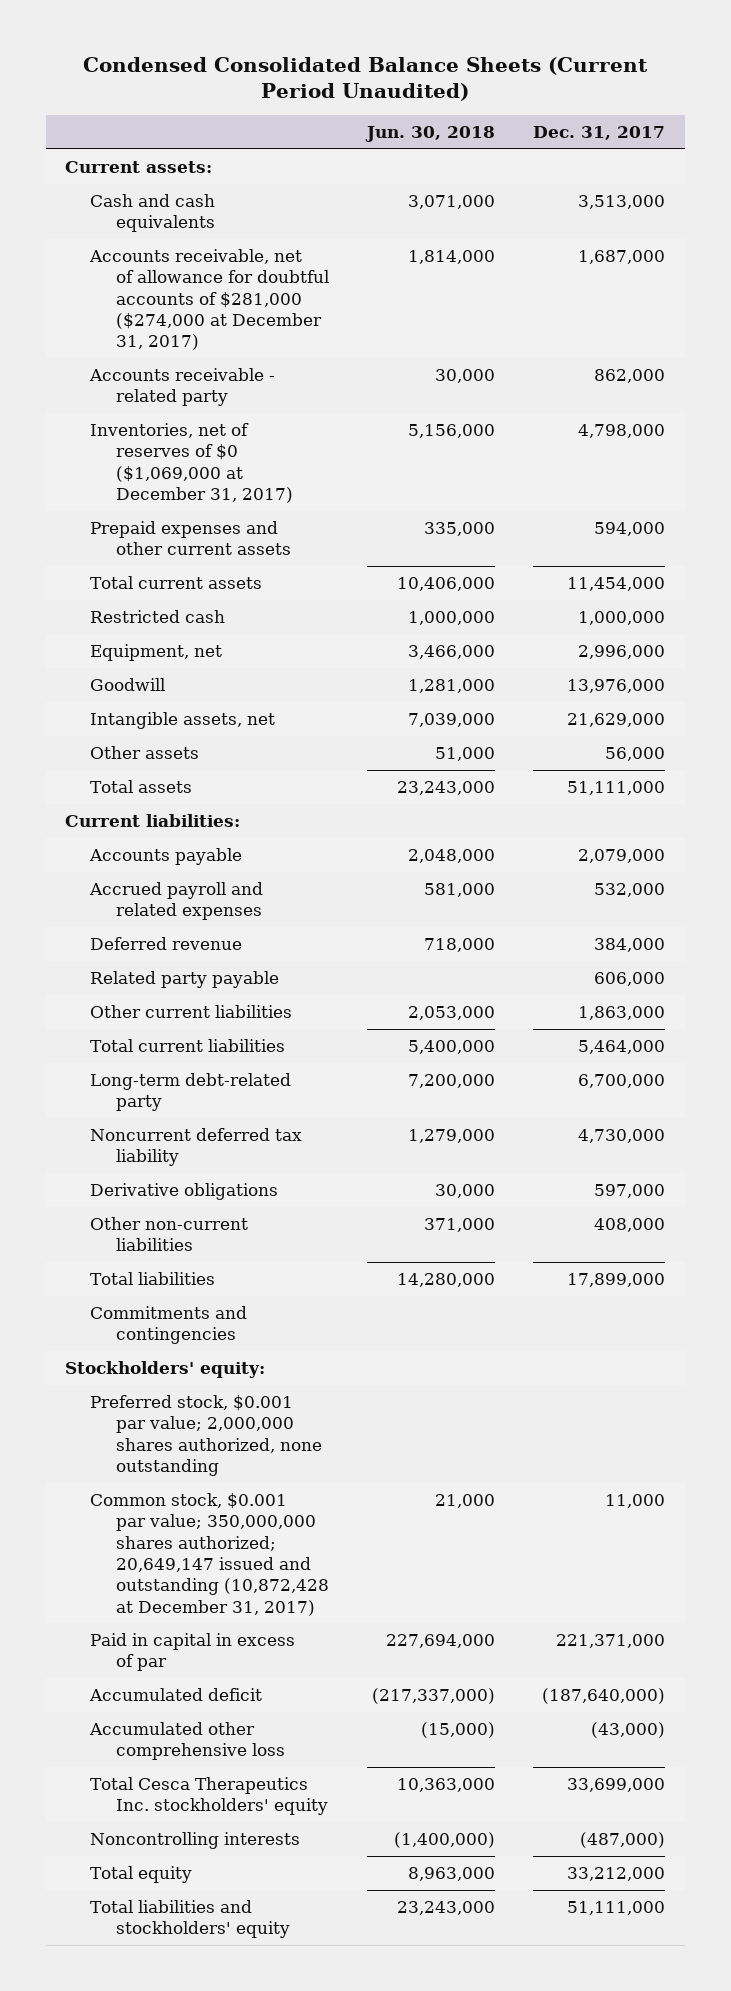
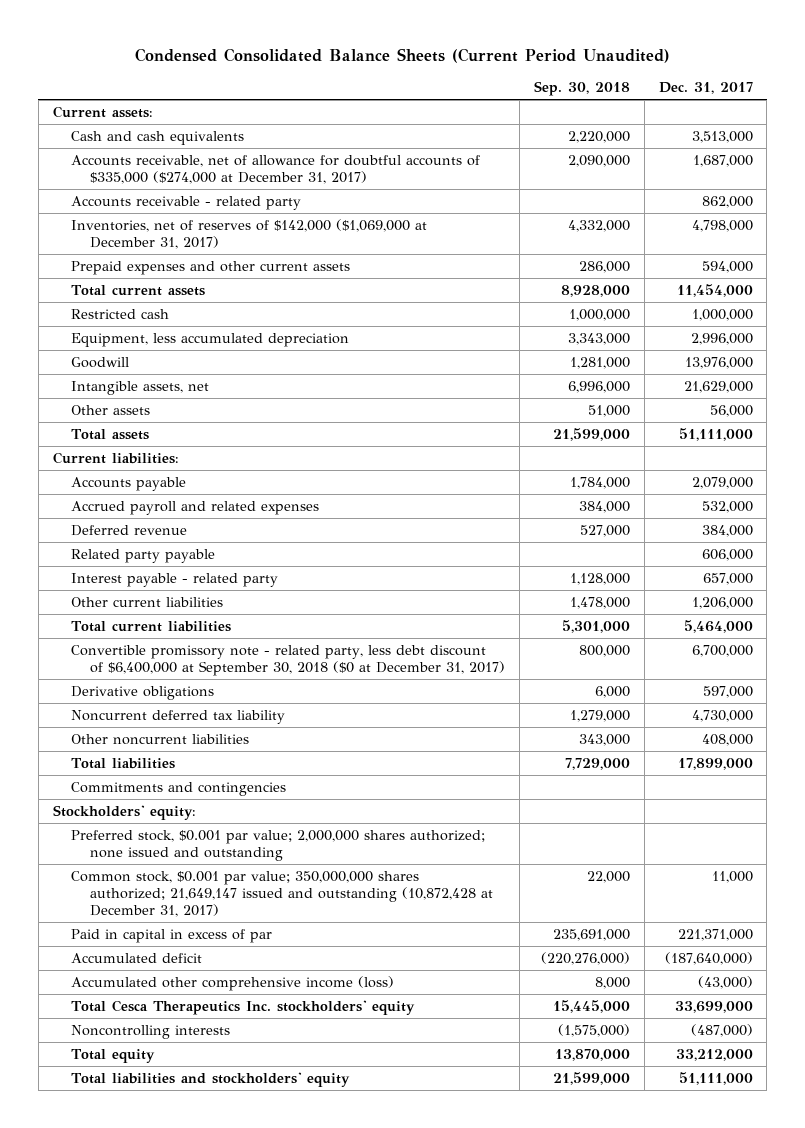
- | Jun. 30, 2018 | Dec. 31, 2017
+ | Sep. 30, 2018 | Dec. 31, 2017
- Accounts receivable, net of allowance for doubtful accounts of $281,000 ($274,000 at December 31, 2017) | 1,814,000 | 1,687,000
+ Accounts receivable, net of allowance for doubtful accounts of $335,000 ($274,000 at December 31, 2017) | 2,090,000 | 1,687,000
- Inventories, net of reserves of $0 ($1,069,000 at December 31, 2017) | 5,156,000 | 4,798,000
+ Inventories, net of reserves of $142,000 ($1,069,000 at December 31, 2017) | 4,332,000 | 4,798,000
- Equipment, net | 3,466,000 | 2,996,000
+ Equipment, less accumulated depreciation | 3,343,000 | 2,996,000
- Other current liabilities | 2,053,000 | 1,863,000
+ Interest payable - related party | 1,128,000 | 657,000
+ Other current liabilities | 1,478,000 | 1,206,000
- Long-term debt-related party | 7,200,000 | 6,700,000
+ Convertible promissory note - related party, less debt discount of $6,400,000 at September 30, 2018 ($0 at December 31, 2017) | 800,000 | 6,700,000
- Other non-current liabilities | 371,000 | 408,000
moved down: Noncurrent deferred tax liability | 1,279,000 | 4,730,000
+ Other noncurrent liabilities | 343,000 | 408,000
- Preferred stock, $0.001 par value; 2,000,000 shares authorized, none outstanding
- Common stock, $0.001 par value; 350,000,000 shares authorized; 20,649,147 issued and outstanding (10,872,428 at December 31, 2017) | 21,000 | 11,000
+ Preferred stock, $0.001 par value; 2,000,000 shares authorized; none issued and outstanding
+ Common stock, $0.001 par value; 350,000,000 shares authorized; 21,649,147 issued and outstanding (10,872,428 at December 31, 2017) | 22,000 | 11,000
- Accumulated other comprehensive loss | (15,000) | (43,000)
+ Accumulated other comprehensive income (loss) | 8,000 | (43,000)

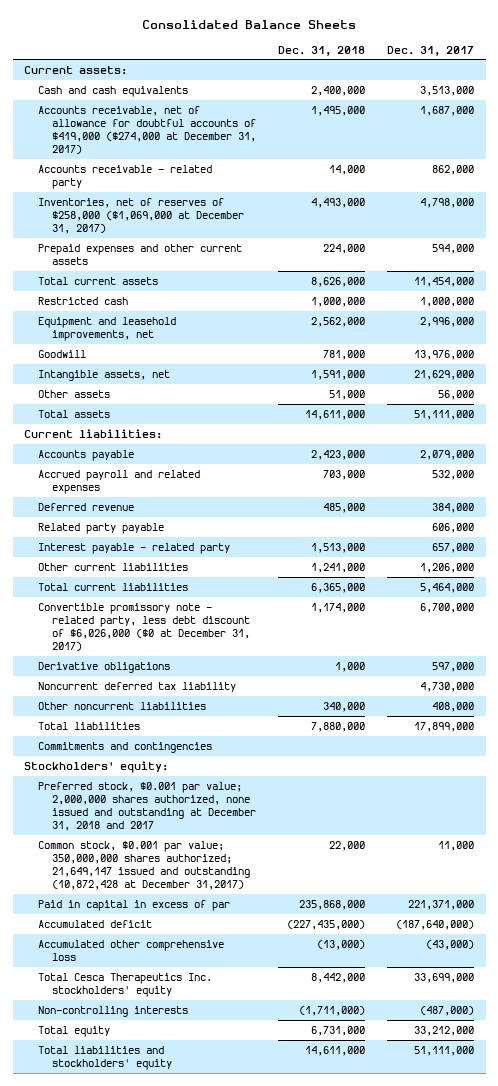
- Condensed Consolidated Balance Sheets (Current Period Unaudited)
+ Consolidated Balance Sheets
- | Sep. 30, 2018 | Dec. 31, 2017
+ | Dec. 31, 2018 | Dec. 31, 2017
- Accounts receivable, net of allowance for doubtful accounts of $335,000 ($274,000 at December 31, 2017) | 2,090,000 | 1,687,000
+ Accounts receivable, net of allowance for doubtful accounts of $419,000 ($274,000 at December 31, 2017) | 1,495,000 | 1,687,000
- Inventories, net of reserves of $142,000 ($1,069,000 at December 31, 2017) | 4,332,000 | 4,798,000
+ Inventories, net of reserves of $258,000 ($1,069,000 at December 31, 2017) | 4,493,000 | 4,798,000
- Equipment, less accumulated depreciation | 3,343,000 | 2,996,000
+ Equipment and leasehold improvements, net | 2,562,000 | 2,996,000
- Convertible promissory note - related party, less debt discount of $6,400,000 at September 30, 2018 ($0 at December 31, 2017) | 800,000 | 6,700,000
+ Convertible promissory note - related party, less debt discount of $6,026,000 ($0 at December 31, 2017) | 1,174,000 | 6,700,000
- Preferred stock, $0.001 par value; 2,000,000 shares authorized; none issued and outstanding
- Common stock, $0.001 par value; 350,000,000 shares authorized; 21,649,147 issued and outstanding (10,872,428 at December 31, 2017) | 22,000 | 11,000
+ Preferred stock, $0.001 par value; 2,000,000 shares authorized, none issued and outstanding at December 31, 2018 and 2017
+ Common stock, $0.001 par value; 350,000,000 shares authorized; 21,649,147 issued and outstanding (10,872,428 at December 31,2017) | 22,000 | 11,000
- Accumulated other comprehensive income (loss) | 8,000 | (43,000)
+ Accumulated other comprehensive loss | (13,000) | (43,000)
- Noncontrolling interests | (1,575,000) | (487,000)
+ Non-controlling interests | (1,711,000) | (487,000)

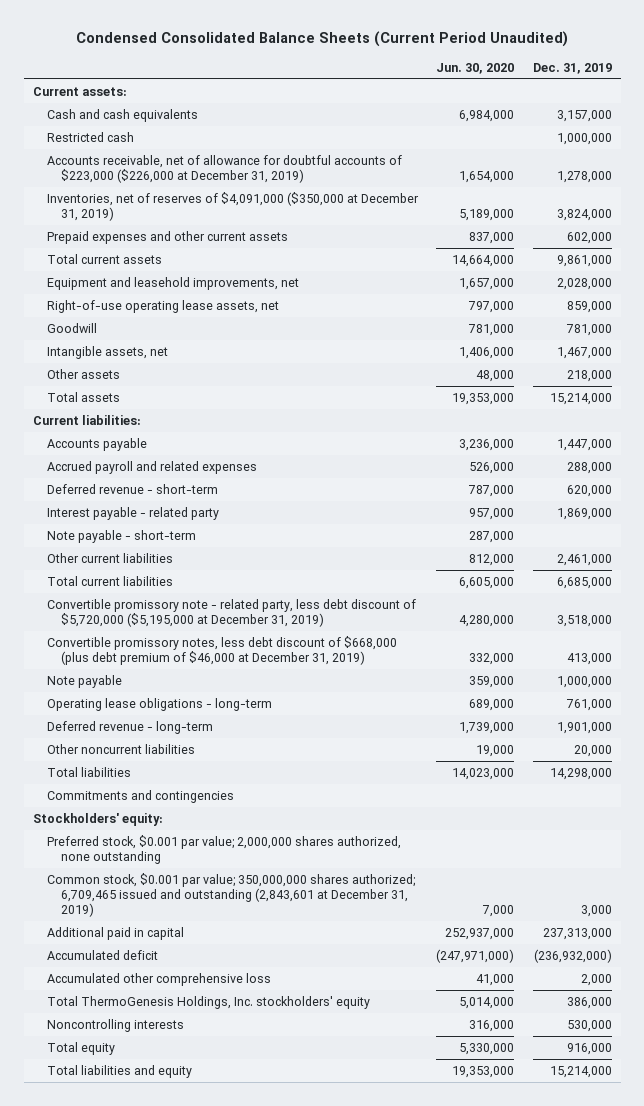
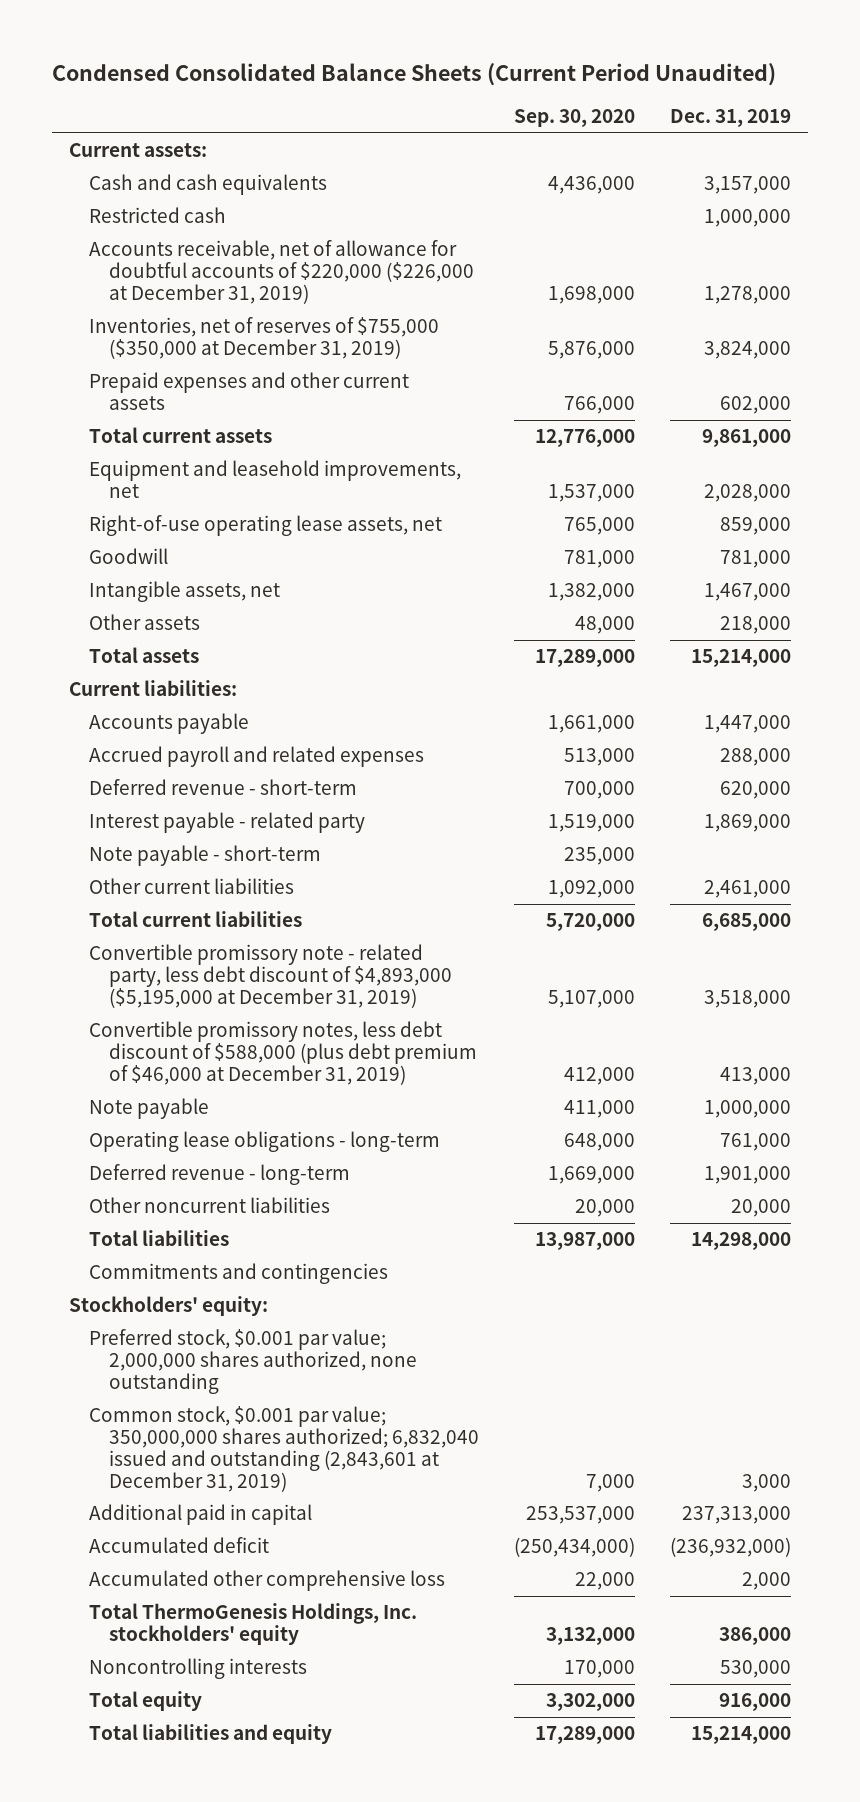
- | Jun. 30, 2020 | Dec. 31, 2019
+ | Sep. 30, 2020 | Dec. 31, 2019
- Accounts receivable, net of allowance for doubtful accounts of $223,000 ($226,000 at December 31, 2019) | 1,654,000 | 1,278,000
- Inventories, net of reserves of $4,091,000 ($350,000 at December 31, 2019) | 5,189,000 | 3,824,000
+ Accounts receivable, net of allowance for doubtful accounts of $220,000 ($226,000 at December 31, 2019) | 1,698,000 | 1,278,000
+ Inventories, net of reserves of $755,000 ($350,000 at December 31, 2019) | 5,876,000 | 3,824,000
- Convertible promissory note - related party, less debt discount of $5,720,000 ($5,195,000 at December 31, 2019) | 4,280,000 | 3,518,000
- Convertible promissory notes, less debt discount of $668,000 (plus debt premium of $46,000 at December 31, 2019) | 332,000 | 413,000
+ Convertible promissory note - related party, less debt discount of $4,893,000 ($5,195,000 at December 31, 2019) | 5,107,000 | 3,518,000
+ Convertible promissory notes, less debt discount of $588,000 (plus debt premium of $46,000 at December 31, 2019) | 412,000 | 413,000
- Common stock, $0.001 par value; 350,000,000 shares authorized; 6,709,465 issued and outstanding (2,843,601 at December 31, 2019) | 7,000 | 3,000
+ Common stock, $0.001 par value; 350,000,000 shares authorized; 6,832,040 issued and outstanding (2,843,601 at December 31, 2019) | 7,000 | 3,000

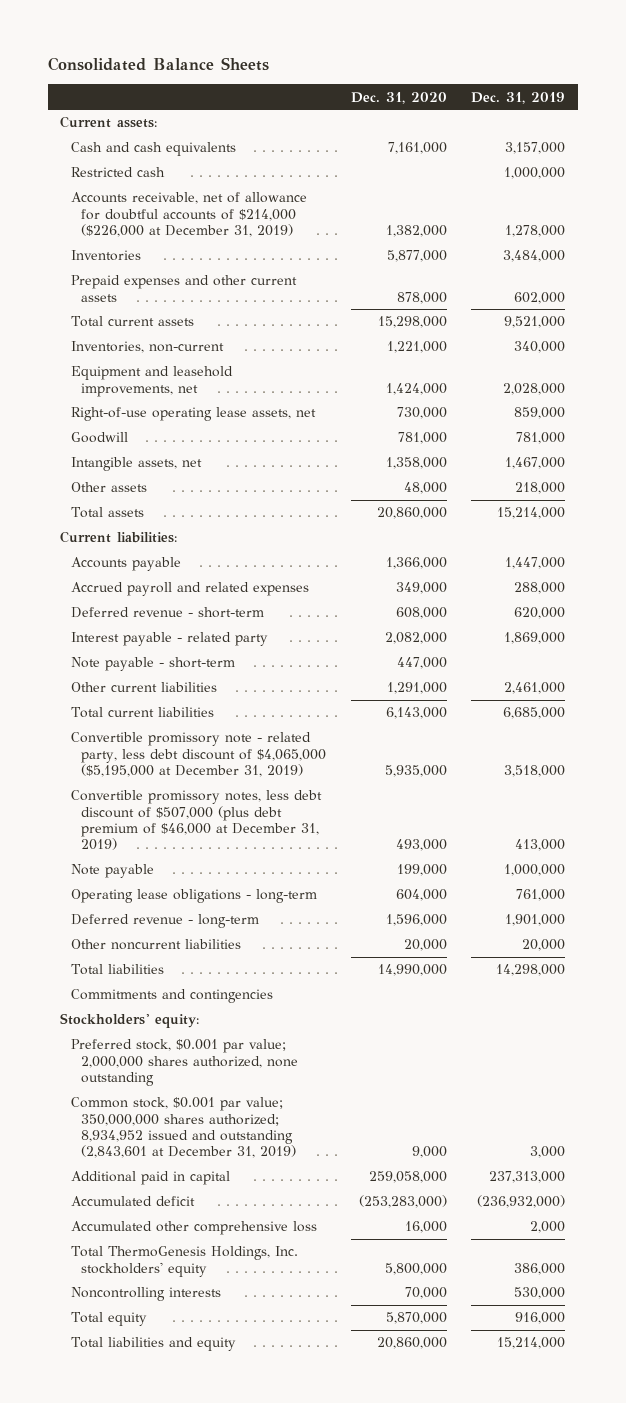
- Condensed Consolidated Balance Sheets (Current Period Unaudited)
+ Consolidated Balance Sheets
- | Sep. 30, 2020 | Dec. 31, 2019
+ | Dec. 31, 2020 | Dec. 31, 2019
- Accounts receivable, net of allowance for doubtful accounts of $220,000 ($226,000 at December 31, 2019) | 1,698,000 | 1,278,000
- Inventories, net of reserves of $755,000 ($350,000 at December 31, 2019) | 5,876,000 | 3,824,000
+ Accounts receivable, net of allowance for doubtful accounts of $214,000 ($226,000 at December 31, 2019) | 1,382,000 | 1,278,000
+ Inventories | 5,877,000 | 3,484,000
- Total current assets | 12,776,000 | 9,861,000
+ Total current assets | 15,298,000 | 9,521,000
+ Inventories, non-current | 1,221,000 | 340,000
- Convertible promissory note - related party, less debt discount of $4,893,000 ($5,195,000 at December 31, 2019) | 5,107,000 | 3,518,000
- Convertible promissory notes, less debt discount of $588,000 (plus debt premium of $46,000 at December 31, 2019) | 412,000 | 413,000
+ Convertible promissory note - related party, less debt discount of $4,065,000 ($5,195,000 at December 31, 2019) | 5,935,000 | 3,518,000
+ Convertible promissory notes, less debt discount of $507,000 (plus debt premium of $46,000 at December 31, 2019) | 493,000 | 413,000
- Common stock, $0.001 par value; 350,000,000 shares authorized; 6,832,040 issued and outstanding (2,843,601 at December 31, 2019) | 7,000 | 3,000
+ Common stock, $0.001 par value; 350,000,000 shares authorized; 8,934,952 issued and outstanding (2,843,601 at December 31, 2019) | 9,000 | 3,000

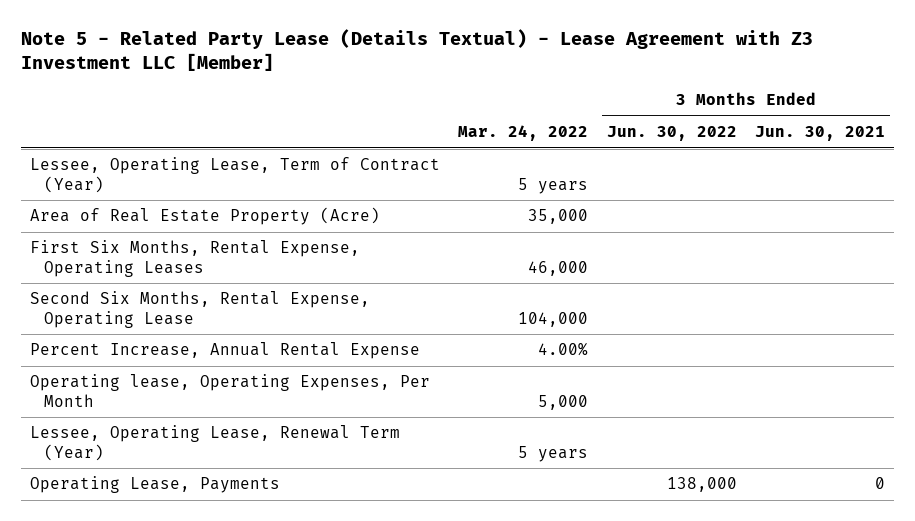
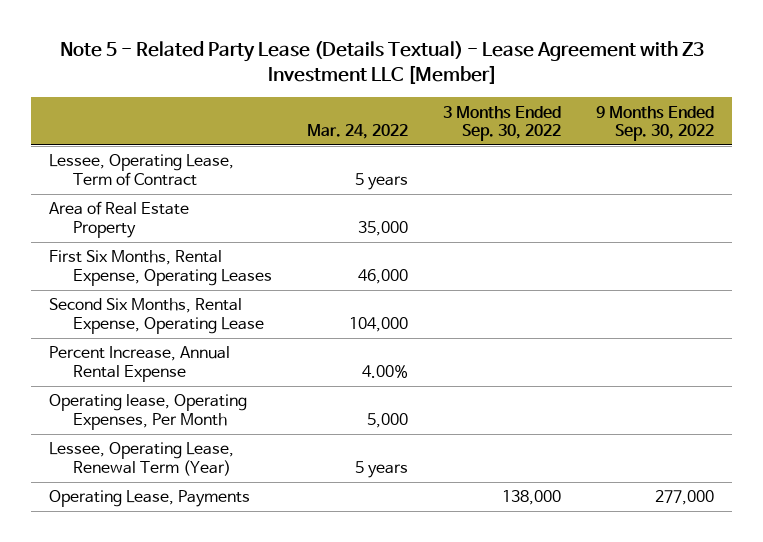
- | Mar. 24, 2022 | 3 Months Ended Jun. 30, 2022 | 3 Months Ended Jun. 30, 2021
+ | Mar. 24, 2022 | 3 Months Ended Sep. 30, 2022 | 9 Months Ended Sep. 30, 2022
- Lessee, Operating Lease, Term of Contract (Year) | 5 years | |
- Area of Real Estate Property (Acre) | 35,000 | |
+ Lessee, Operating Lease, Term of Contract | 5 years | |
+ Area of Real Estate Property | 35,000 | |

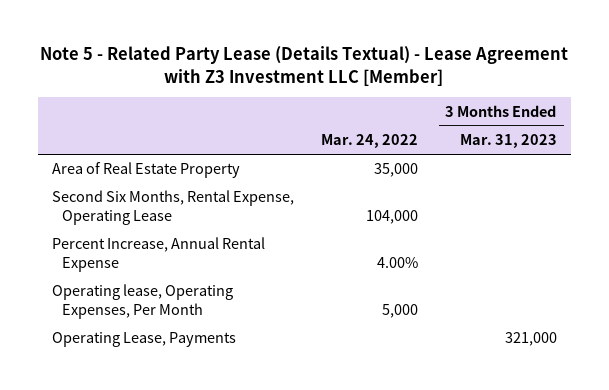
- | Mar. 24, 2022 | 3 Months Ended Sep. 30, 2022 | 9 Months Ended Sep. 30, 2022
+ | Mar. 24, 2022 | 3 Months Ended Mar. 31, 2023
- Lessee, Operating Lease, Term of Contract | 5 years | |
- First Six Months, Rental Expense, Operating Leases | 46,000 | |
- Lessee, Operating Lease, Renewal Term (Year) | 5 years | |

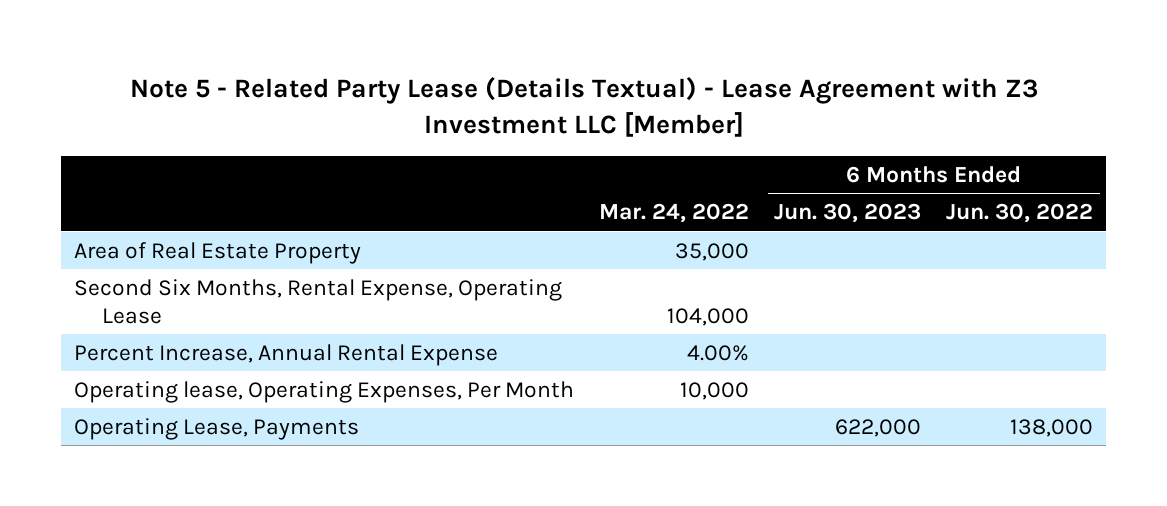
- | Mar. 24, 2022 | 3 Months Ended Mar. 31, 2023
+ | Mar. 24, 2022 | 6 Months Ended Jun. 30, 2023 | 6 Months Ended Jun. 30, 2022
- Operating lease, Operating Expenses, Per Month | 5,000 |
+ Operating lease, Operating Expenses, Per Month | 10,000 | |

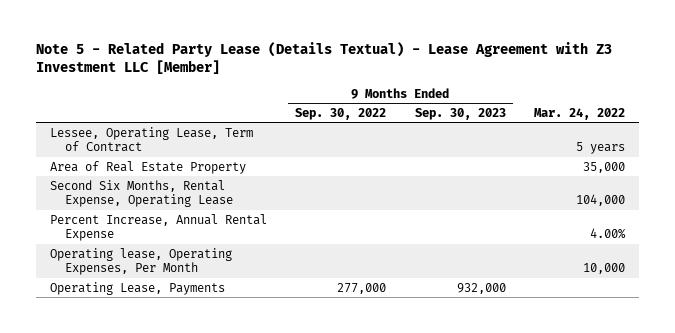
- | Mar. 24, 2022 | 6 Months Ended Jun. 30, 2023 | 6 Months Ended Jun. 30, 2022
+ | 9 Months Ended Sep. 30, 2022 | 9 Months Ended Sep. 30, 2023 | Mar. 24, 2022
+ Lessee, Operating Lease, Term of Contract | | | 5 years

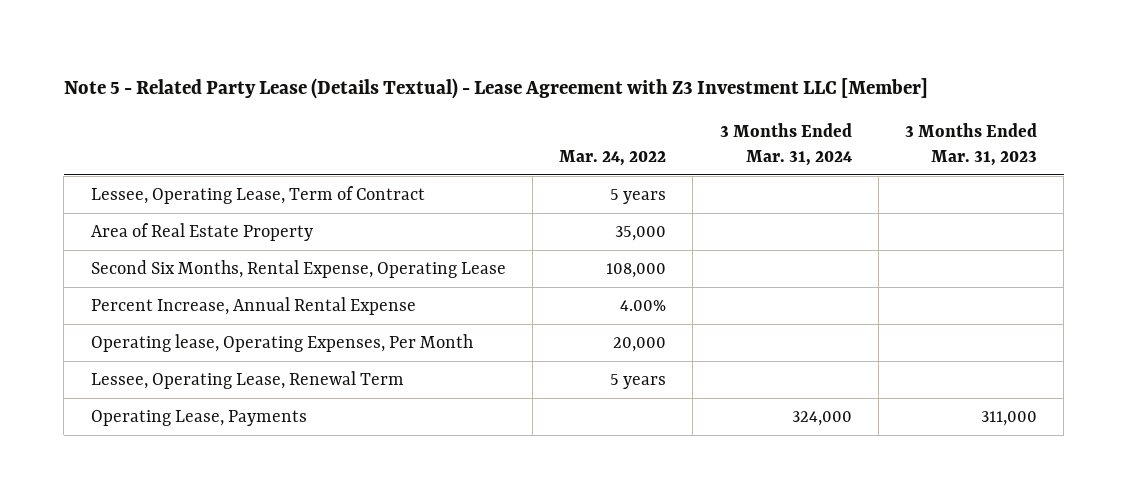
- | 9 Months Ended Sep. 30, 2022 | 9 Months Ended Sep. 30, 2023 | Mar. 24, 2022
+ | Mar. 24, 2022 | 3 Months Ended Mar. 31, 2024 | 3 Months Ended Mar. 31, 2023
- Second Six Months, Rental Expense, Operating Lease | | | 104,000
+ Second Six Months, Rental Expense, Operating Lease | 108,000 | |
- Operating lease, Operating Expenses, Per Month | | | 10,000
+ Operating lease, Operating Expenses, Per Month | 20,000 | |
+ Lessee, Operating Lease, Renewal Term | 5 years | |

